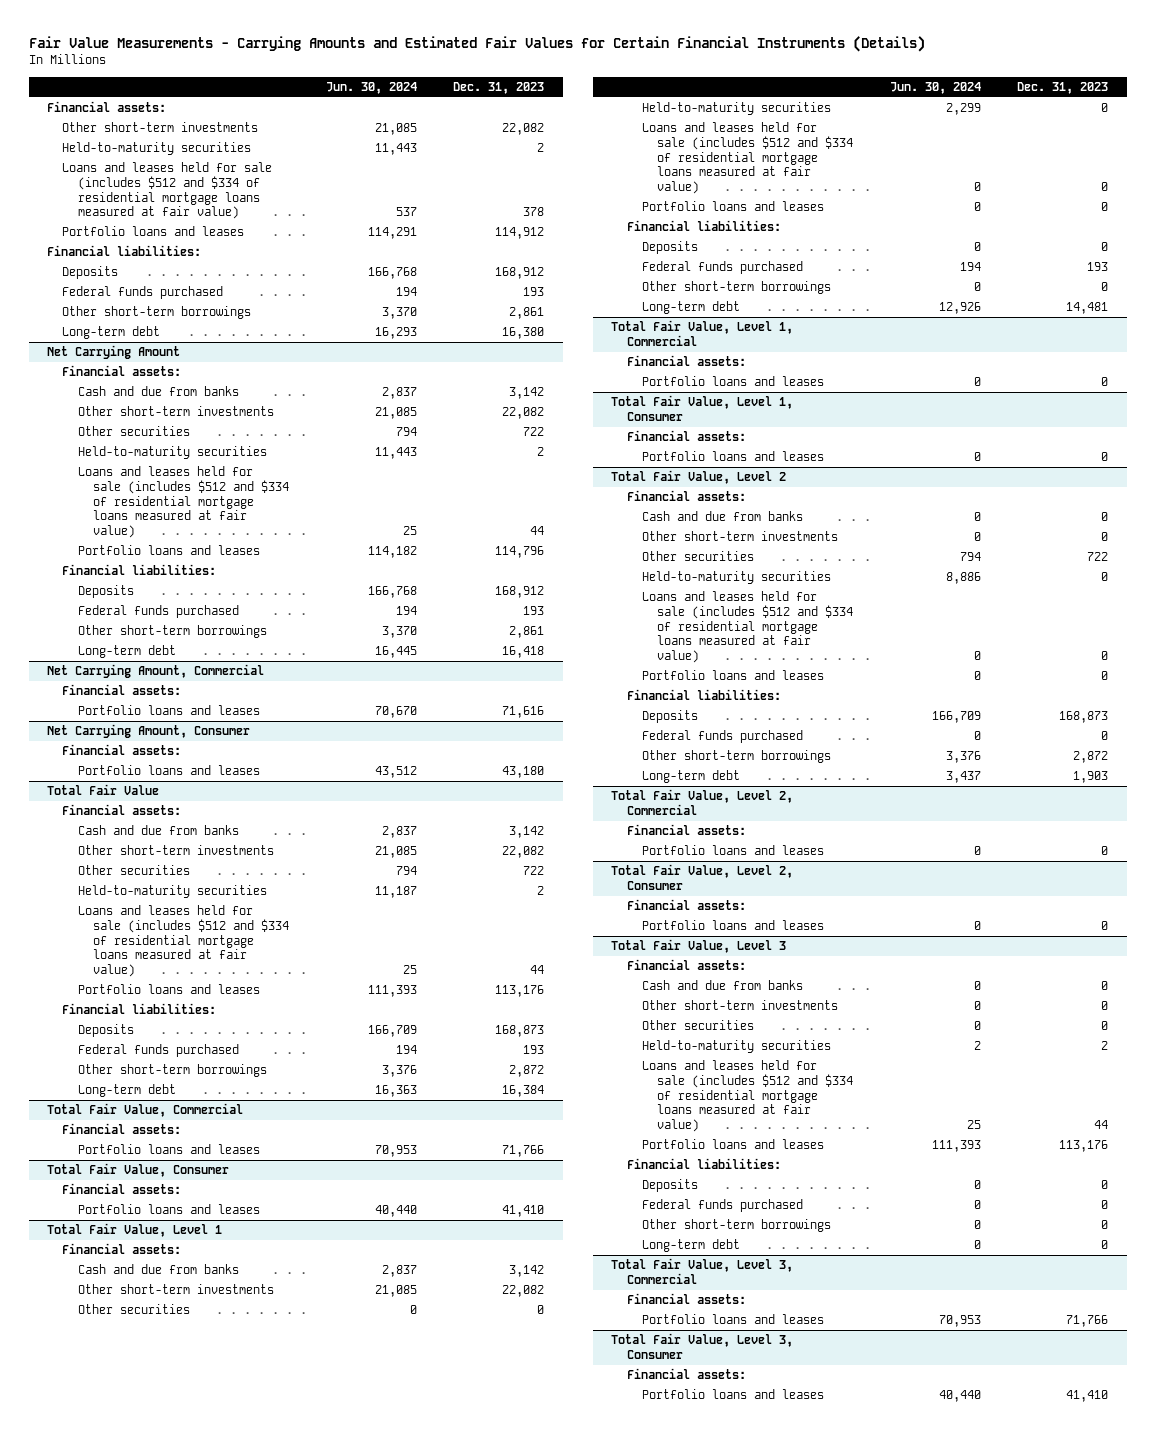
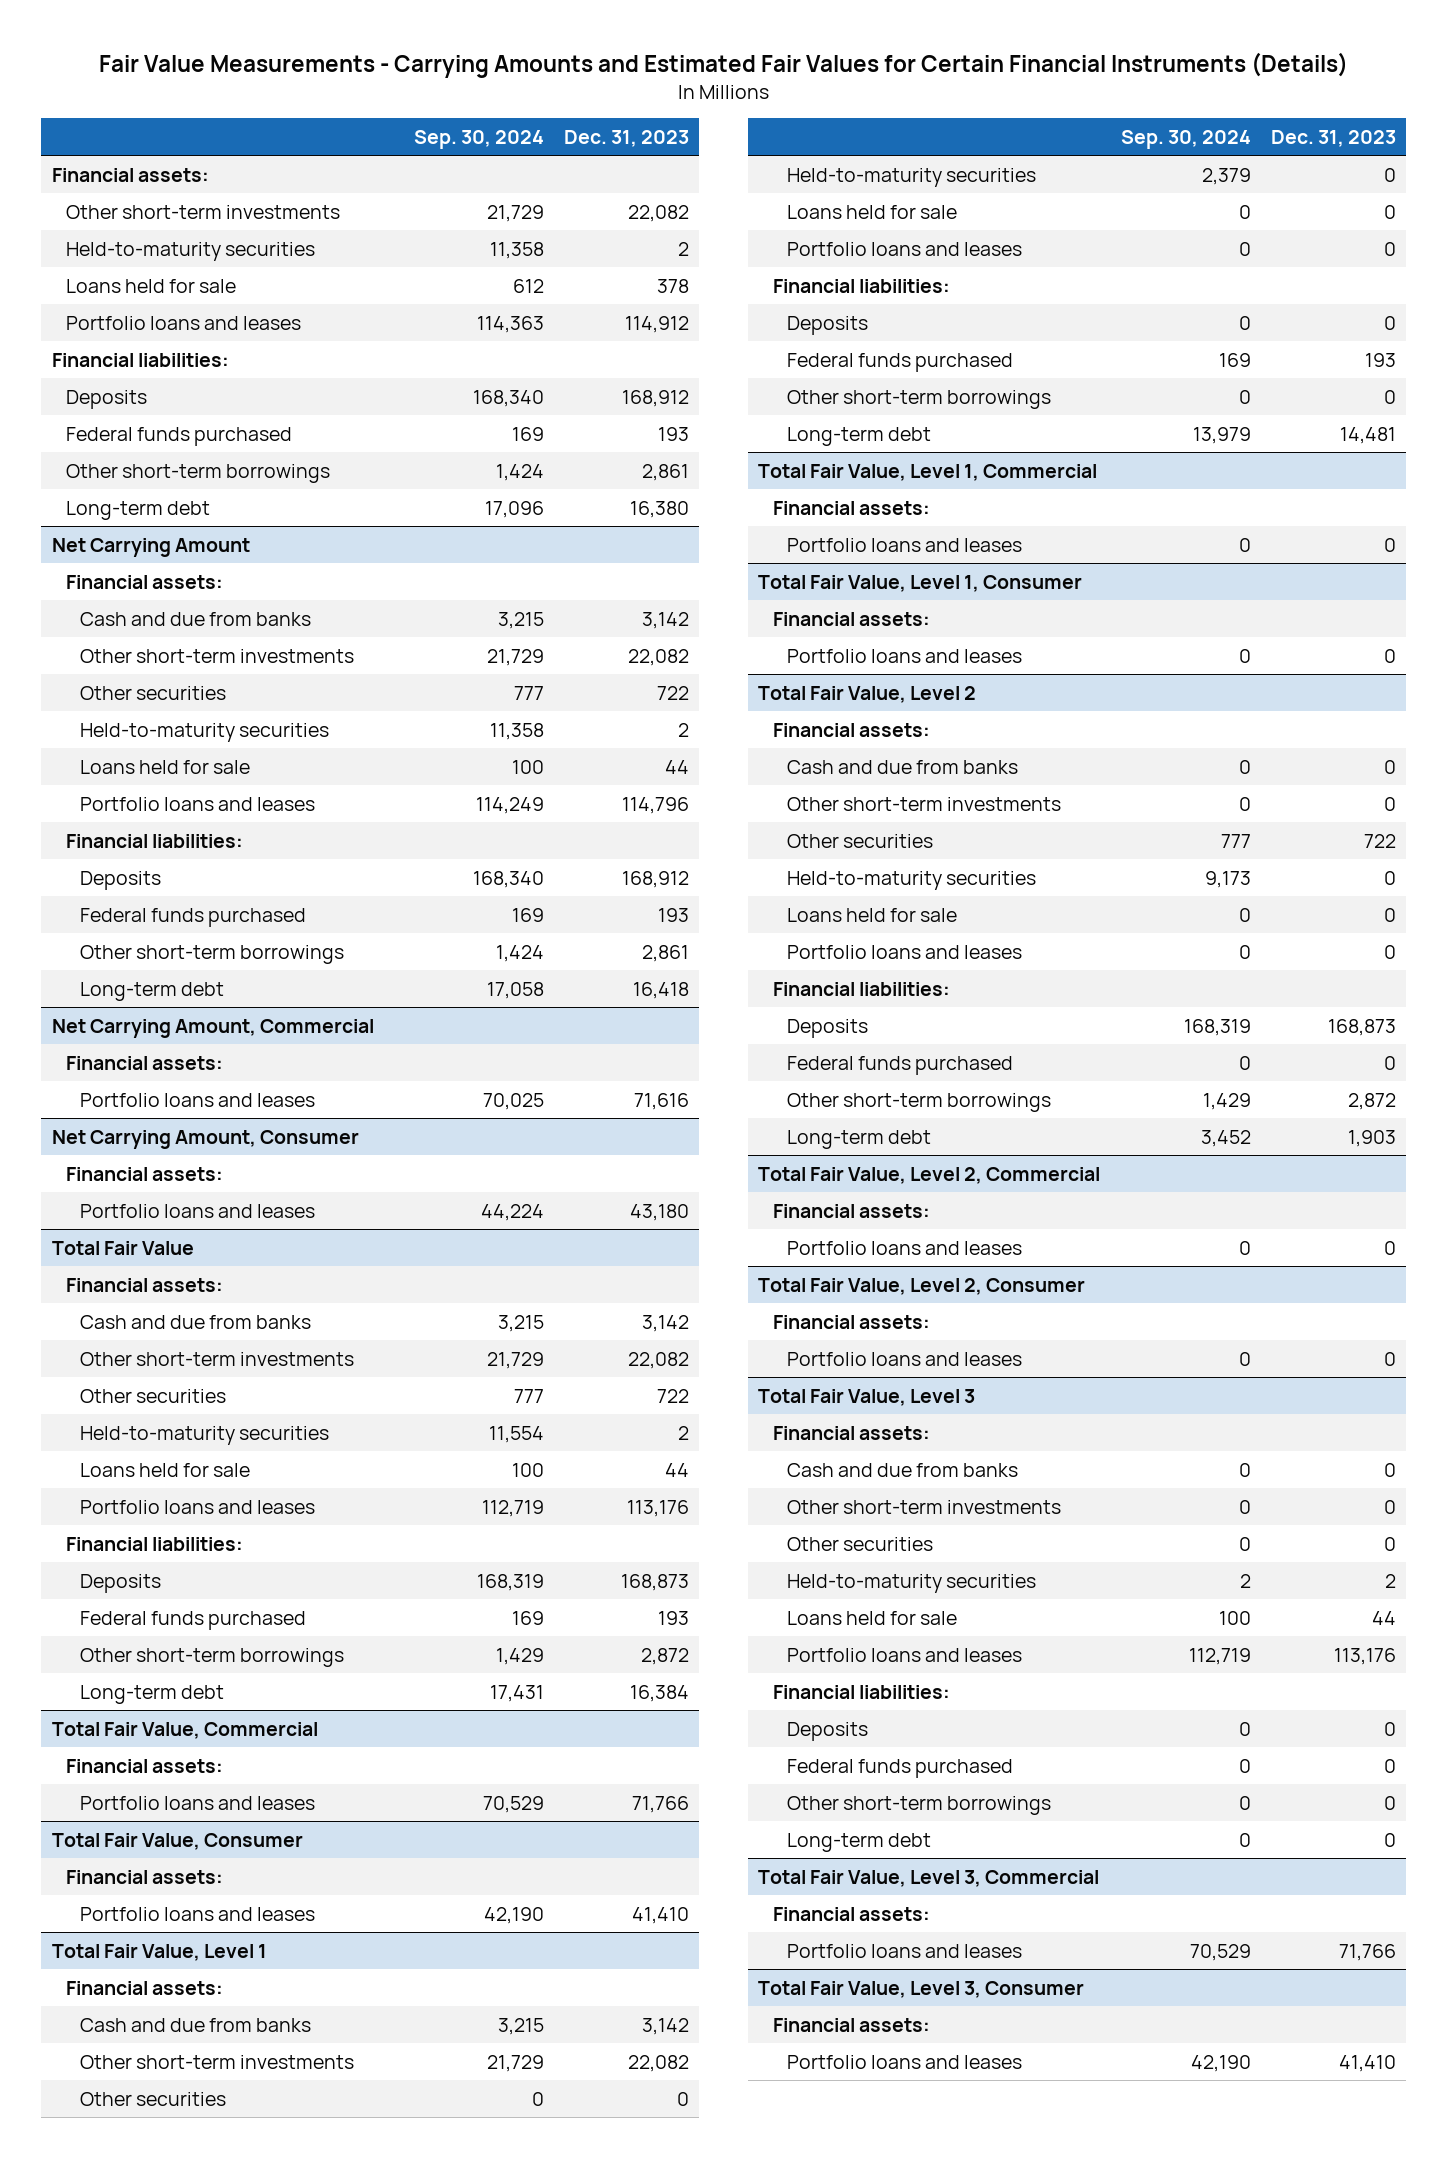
- | Jun. 30, 2024 | Dec. 31, 2023
+ | Sep. 30, 2024 | Dec. 31, 2023
- Loans and leases held for sale (includes $512 and $334 of residential mortgage loans measured at fair value) | 537 | 378
+ Loans held for sale | 612 | 378
@ Net Carrying Amount
- Loans and leases held for sale (includes $512 and $334 of residential mortgage loans measured at fair value) | 25 | 44
+ Loans held for sale | 100 | 44
@ Total Fair Value
- Loans and leases held for sale (includes $512 and $334 of residential mortgage loans measured at fair value) | 25 | 44
+ Loans held for sale | 100 | 44
@ Total Fair Value, Level 1
- Loans and leases held for sale (includes $512 and $334 of residential mortgage loans measured at fair value) | 0 | 0
+ Loans held for sale | 0 | 0
@ Total Fair Value, Level 2
- Loans and leases held for sale (includes $512 and $334 of residential mortgage loans measured at fair value) | 0 | 0
+ Loans held for sale | 0 | 0
@ Total Fair Value, Level 3
- Loans and leases held for sale (includes $512 and $334 of residential mortgage loans measured at fair value) | 25 | 44
+ Loans held for sale | 100 | 44

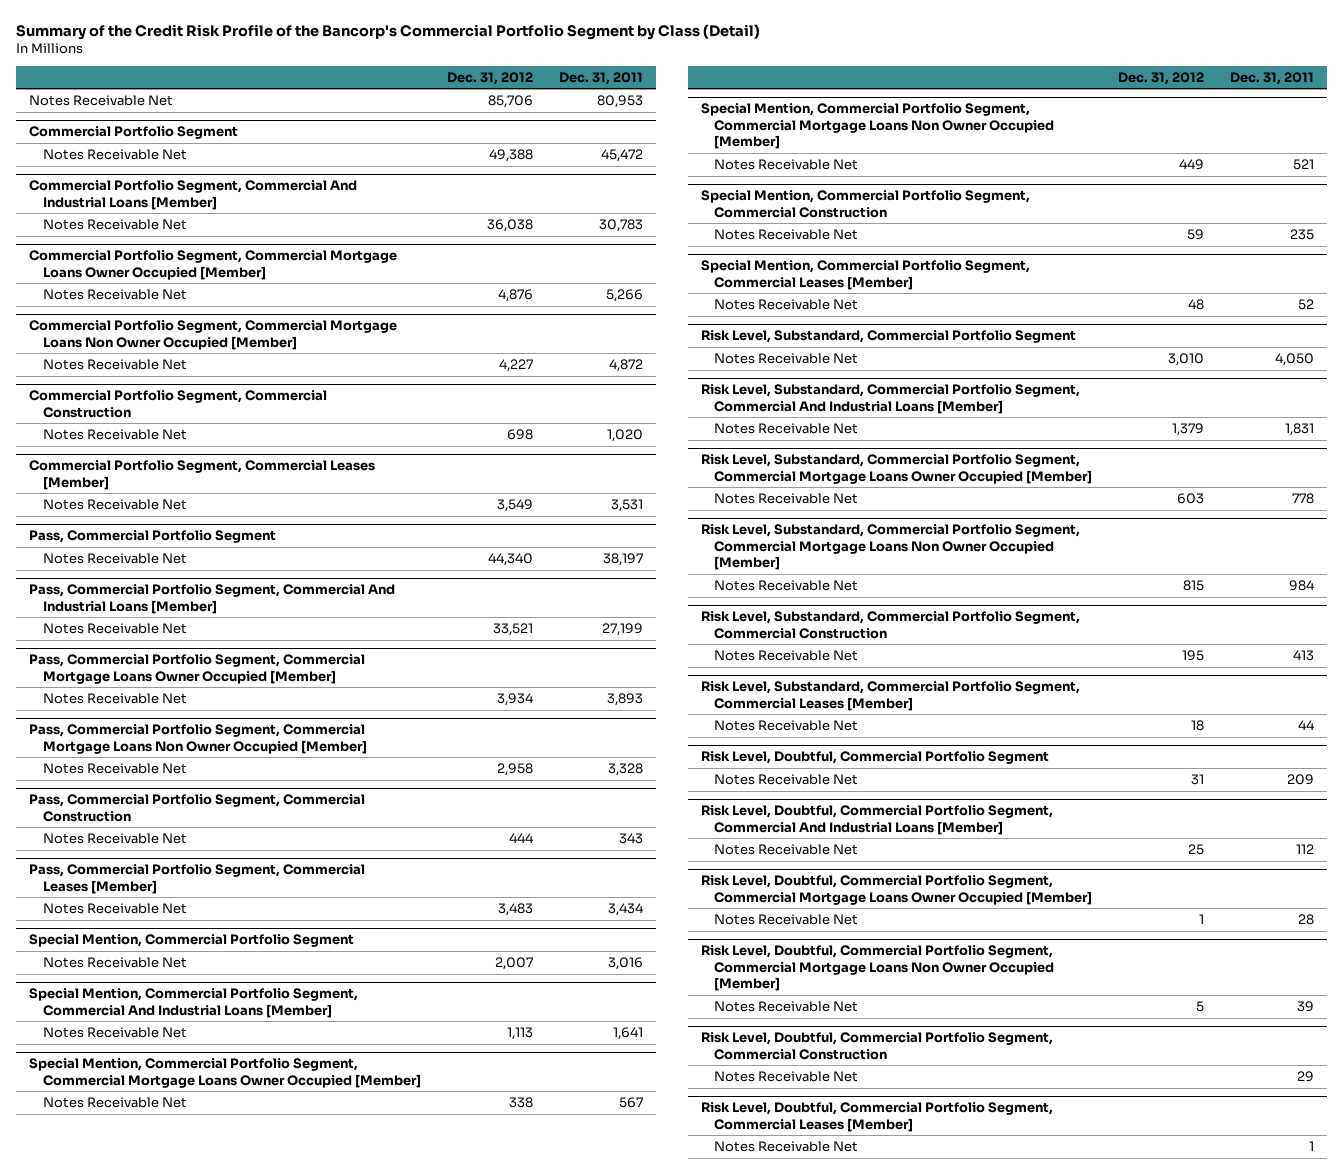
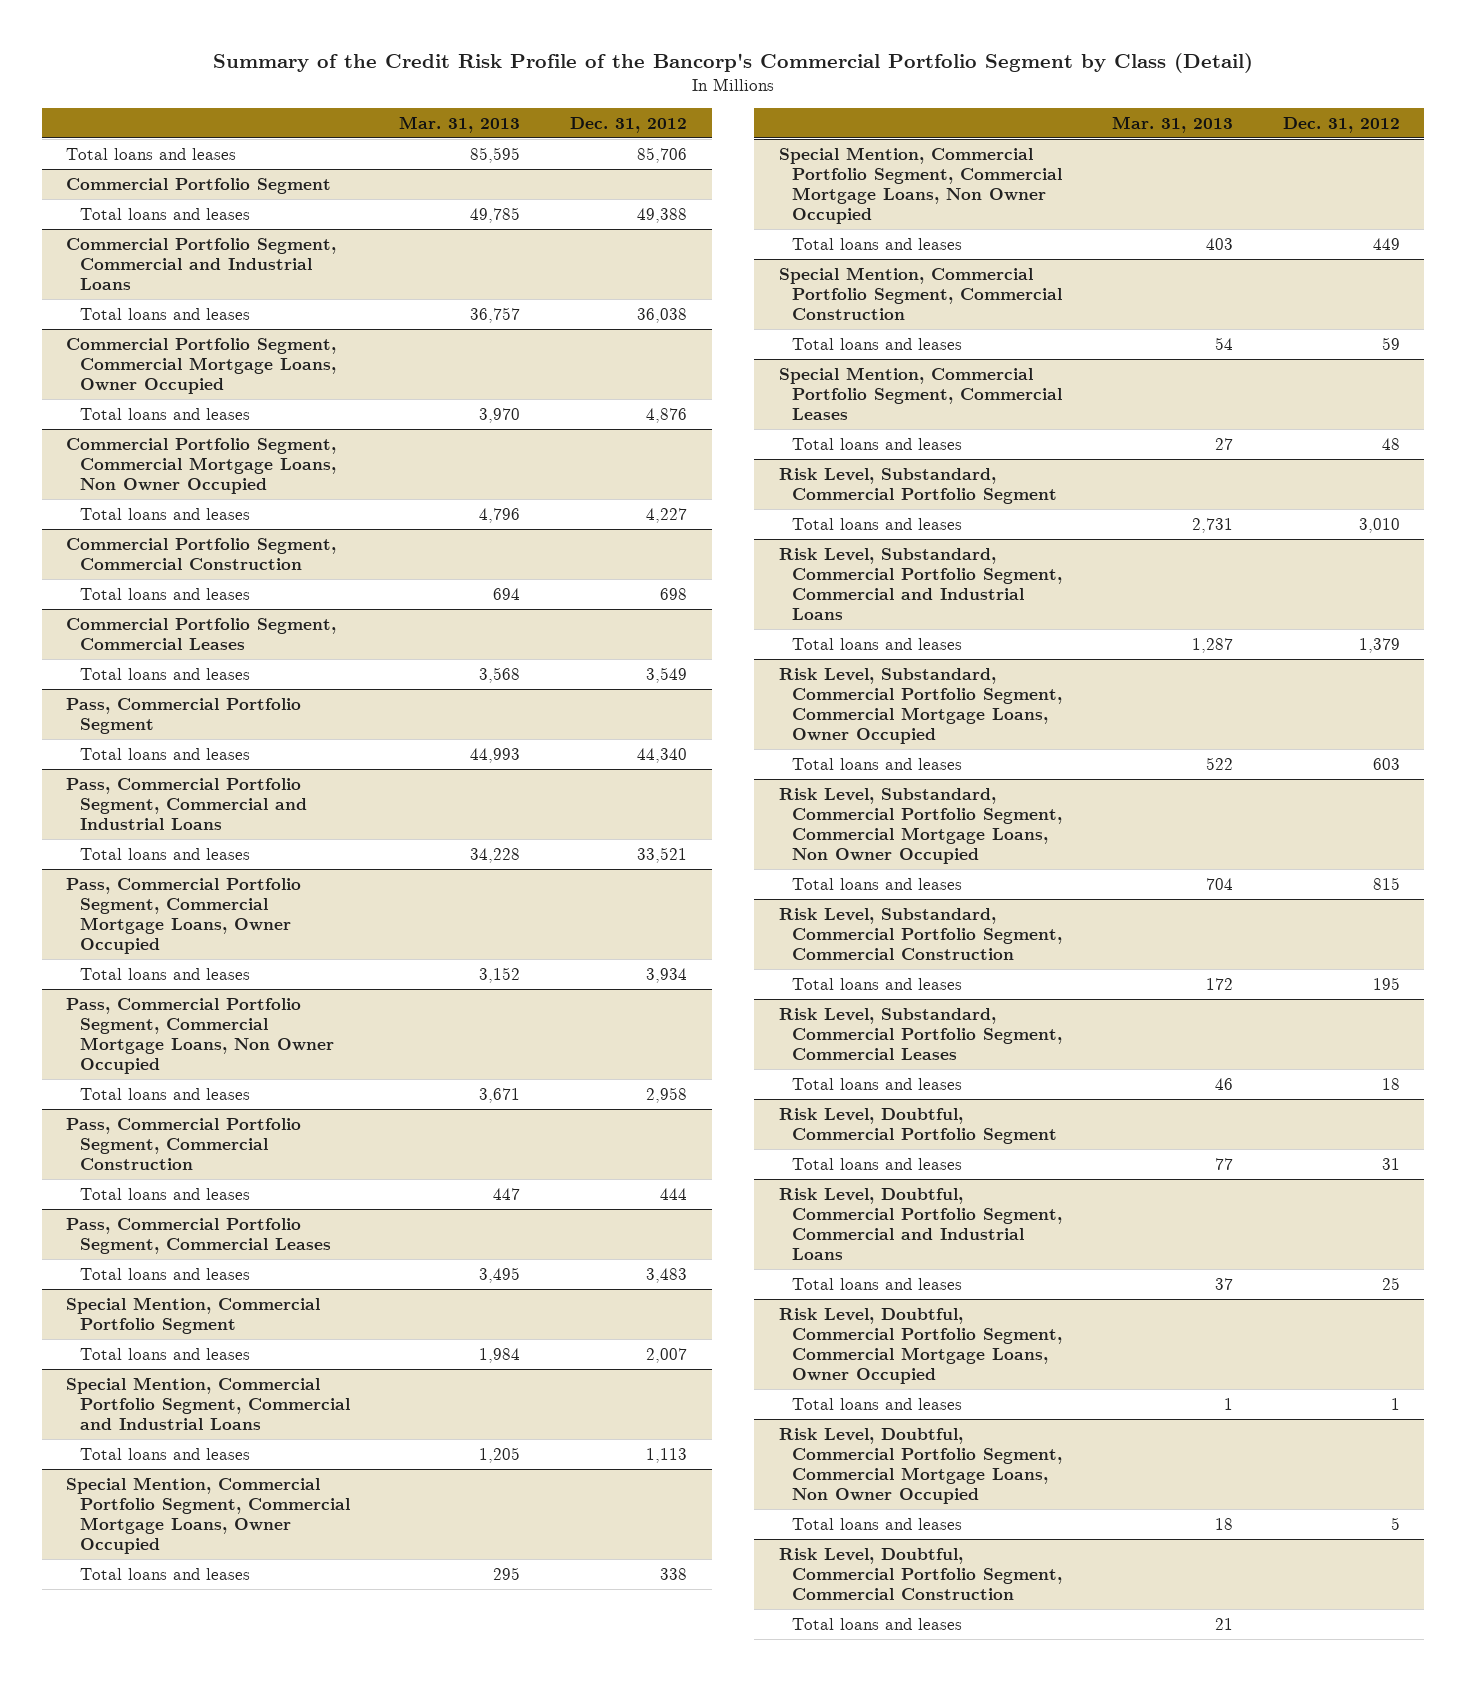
- | Dec. 31, 2012 | Dec. 31, 2011
+ | Mar. 31, 2013 | Dec. 31, 2012
- Notes Receivable Net | 85,706 | 80,953
+ Total loans and leases | 85,595 | 85,706
@ Commercial Portfolio Segment
- Notes Receivable Net | 49,388 | 45,472
- Commercial Portfolio Segment, Commercial And Industrial Loans [Member]
- Notes Receivable Net | 36,038 | 30,783
- Commercial Portfolio Segment, Commercial Mortgage Loans Owner Occupied [Member]
- Notes Receivable Net | 4,876 | 5,266
- Commercial Portfolio Segment, Commercial Mortgage Loans Non Owner Occupied [Member]
- Notes Receivable Net | 4,227 | 4,872
@ Commercial Portfolio Segment
+ Total loans and leases | 49,785 | 49,388
+ Commercial Portfolio Segment, Commercial and Industrial Loans
+ Total loans and leases | 36,757 | 36,038
+ Commercial Portfolio Segment, Commercial Mortgage Loans, Owner Occupied
+ Total loans and leases | 3,970 | 4,876
+ Commercial Portfolio Segment, Commercial Mortgage Loans, Non Owner Occupied
+ Total loans and leases | 4,796 | 4,227
@ Commercial Portfolio Segment, Commercial Construction
- Notes Receivable Net | 698 | 1,020
- Commercial Portfolio Segment, Commercial Leases [Member]
- Notes Receivable Net | 3,549 | 3,531
@ Commercial Portfolio Segment, Commercial Construction
+ Total loans and leases | 694 | 698
+ Commercial Portfolio Segment, Commercial Leases
+ Total loans and leases | 3,568 | 3,549
@ Pass, Commercial Portfolio Segment
- Notes Receivable Net | 44,340 | 38,197
- Pass, Commercial Portfolio Segment, Commercial And Industrial Loans [Member]
- Notes Receivable Net | 33,521 | 27,199
- Pass, Commercial Portfolio Segment, Commercial Mortgage Loans Owner Occupied [Member]
- Notes Receivable Net | 3,934 | 3,893
- Pass, Commercial Portfolio Segment, Commercial Mortgage Loans Non Owner Occupied [Member]
- Notes Receivable Net | 2,958 | 3,328
@ Pass, Commercial Portfolio Segment
+ Total loans and leases | 44,993 | 44,340
+ Pass, Commercial Portfolio Segment, Commercial and Industrial Loans
+ Total loans and leases | 34,228 | 33,521
+ Pass, Commercial Portfolio Segment, Commercial Mortgage Loans, Owner Occupied
+ Total loans and leases | 3,152 | 3,934
+ Pass, Commercial Portfolio Segment, Commercial Mortgage Loans, Non Owner Occupied
+ Total loans and leases | 3,671 | 2,958
@ Pass, Commercial Portfolio Segment, Commercial Construction
- Notes Receivable Net | 444 | 343
- Pass, Commercial Portfolio Segment, Commercial Leases [Member]
- Notes Receivable Net | 3,483 | 3,434
@ Pass, Commercial Portfolio Segment, Commercial Construction
+ Total loans and leases | 447 | 444
+ Pass, Commercial Portfolio Segment, Commercial Leases
+ Total loans and leases | 3,495 | 3,483
@ Special Mention, Commercial Portfolio Segment
- Notes Receivable Net | 2,007 | 3,016
- Special Mention, Commercial Portfolio Segment, Commercial And Industrial Loans [Member]
- Notes Receivable Net | 1,113 | 1,641
- Special Mention, Commercial Portfolio Segment, Commercial Mortgage Loans Owner Occupied [Member]
- Notes Receivable Net | 338 | 567
- Special Mention, Commercial Portfolio Segment, Commercial Mortgage Loans Non Owner Occupied [Member]
- Notes Receivable Net | 449 | 521
@ Special Mention, Commercial Portfolio Segment
+ Total loans and leases | 1,984 | 2,007
+ Special Mention, Commercial Portfolio Segment, Commercial and Industrial Loans
+ Total loans and leases | 1,205 | 1,113
+ Special Mention, Commercial Portfolio Segment, Commercial Mortgage Loans, Owner Occupied
+ Total loans and leases | 295 | 338
+ Special Mention, Commercial Portfolio Segment, Commercial Mortgage Loans, Non Owner Occupied
+ Total loans and leases | 403 | 449
@ Special Mention, Commercial Portfolio Segment, Commercial Construction
- Notes Receivable Net | 59 | 235
- Special Mention, Commercial Portfolio Segment, Commercial Leases [Member]
- Notes Receivable Net | 48 | 52
@ Special Mention, Commercial Portfolio Segment, Commercial Construction
+ Total loans and leases | 54 | 59
+ Special Mention, Commercial Portfolio Segment, Commercial Leases
+ Total loans and leases | 27 | 48
@ Risk Level, Substandard, Commercial Portfolio Segment
- Notes Receivable Net | 3,010 | 4,050
- Risk Level, Substandard, Commercial Portfolio Segment, Commercial And Industrial Loans [Member]
- Notes Receivable Net | 1,379 | 1,831
- Risk Level, Substandard, Commercial Portfolio Segment, Commercial Mortgage Loans Owner Occupied [Member]
- Notes Receivable Net | 603 | 778
- Risk Level, Substandard, Commercial Portfolio Segment, Commercial Mortgage Loans Non Owner Occupied [Member]
- Notes Receivable Net | 815 | 984
@ Risk Level, Substandard, Commercial Portfolio Segment
+ Total loans and leases | 2,731 | 3,010
+ Risk Level, Substandard, Commercial Portfolio Segment, Commercial and Industrial Loans
+ Total loans and leases | 1,287 | 1,379
+ Risk Level, Substandard, Commercial Portfolio Segment, Commercial Mortgage Loans, Owner Occupied
+ Total loans and leases | 522 | 603
+ Risk Level, Substandard, Commercial Portfolio Segment, Commercial Mortgage Loans, Non Owner Occupied
+ Total loans and leases | 704 | 815
@ Risk Level, Substandard, Commercial Portfolio Segment, Commercial Construction
- Notes Receivable Net | 195 | 413
- Risk Level, Substandard, Commercial Portfolio Segment, Commercial Leases [Member]
- Notes Receivable Net | 18 | 44
@ Risk Level, Substandard, Commercial Portfolio Segment, Commercial Construction
+ Total loans and leases | 172 | 195
+ Risk Level, Substandard, Commercial Portfolio Segment, Commercial Leases
+ Total loans and leases | 46 | 18
@ Risk Level, Doubtful, Commercial Portfolio Segment
- Notes Receivable Net | 31 | 209
- Risk Level, Doubtful, Commercial Portfolio Segment, Commercial And Industrial Loans [Member]
- Notes Receivable Net | 25 | 112
- Risk Level, Doubtful, Commercial Portfolio Segment, Commercial Mortgage Loans Owner Occupied [Member]
- Notes Receivable Net | 1 | 28
- Risk Level, Doubtful, Commercial Portfolio Segment, Commercial Mortgage Loans Non Owner Occupied [Member]
- Notes Receivable Net | 5 | 39
@ Risk Level, Doubtful, Commercial Portfolio Segment
+ Total loans and leases | 77 | 31
+ Risk Level, Doubtful, Commercial Portfolio Segment, Commercial and Industrial Loans
+ Total loans and leases | 37 | 25
+ Risk Level, Doubtful, Commercial Portfolio Segment, Commercial Mortgage Loans, Owner Occupied
+ Total loans and leases | 1 | 1
+ Risk Level, Doubtful, Commercial Portfolio Segment, Commercial Mortgage Loans, Non Owner Occupied
+ Total loans and leases | 18 | 5
@ Risk Level, Doubtful, Commercial Portfolio Segment, Commercial Construction
- Notes Receivable Net | | 29
- Risk Level, Doubtful, Commercial Portfolio Segment, Commercial Leases [Member]
- Notes Receivable Net | | 1
@ Risk Level, Doubtful, Commercial Portfolio Segment, Commercial Construction
+ Total loans and leases | 21 |

